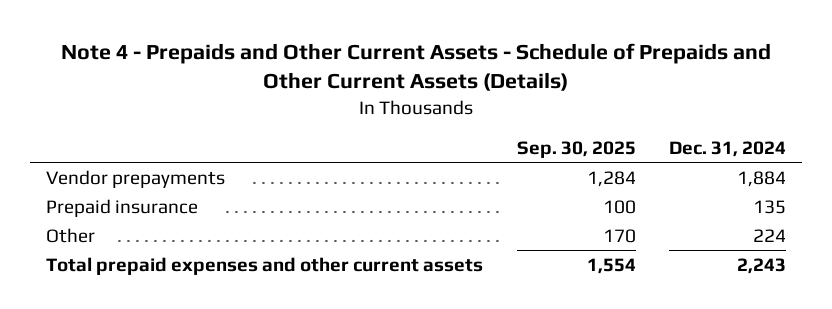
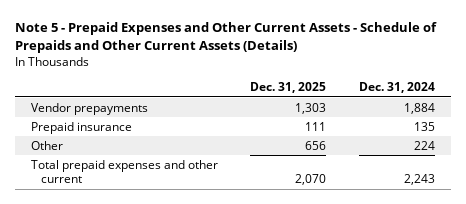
- Note 4 - Prepaids and Other Current Assets - Schedule of Prepaids and Other Current Assets (Details)
+ Note 5 - Prepaid Expenses and Other Current Assets - Schedule of Prepaids and Other Current Assets (Details)
- | Sep. 30, 2025 | Dec. 31, 2024
+ | Dec. 31, 2025 | Dec. 31, 2024
- Total prepaid expenses and other current assets | 1,554 | 2,243
+ Total prepaid expenses and other current | 2,070 | 2,243

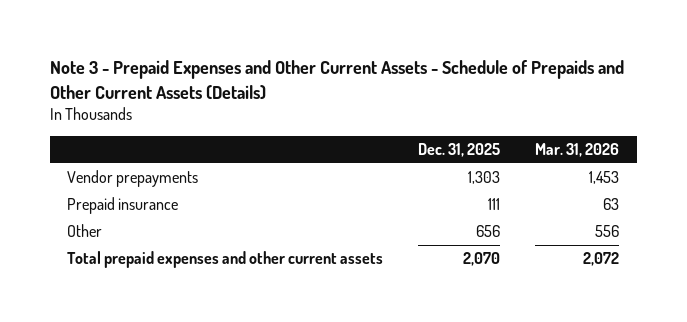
- Note 5 - Prepaid Expenses and Other Current Assets - Schedule of Prepaids and Other Current Assets (Details)
+ Note 3 - Prepaid Expenses and Other Current Assets - Schedule of Prepaids and Other Current Assets (Details)
- | Dec. 31, 2025 | Dec. 31, 2024
+ | Dec. 31, 2025 | Mar. 31, 2026
- Total prepaid expenses and other current | 2,070 | 2,243
+ Total prepaid expenses and other current assets | 2,070 | 2,072

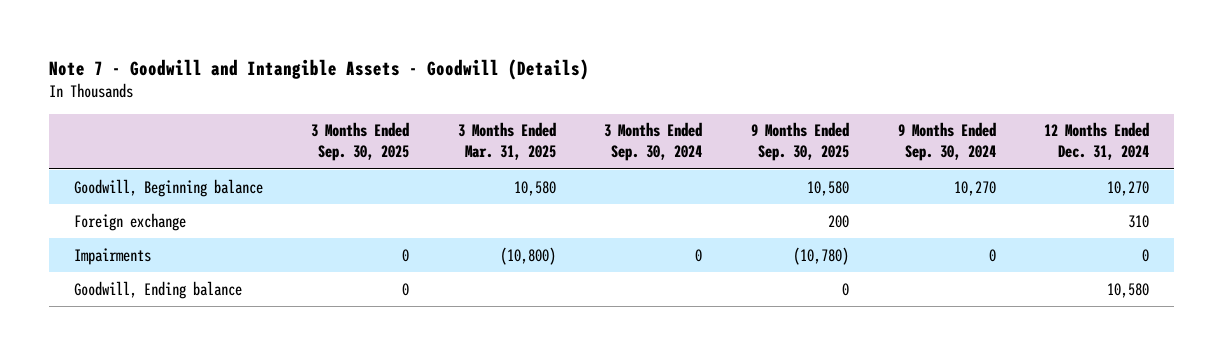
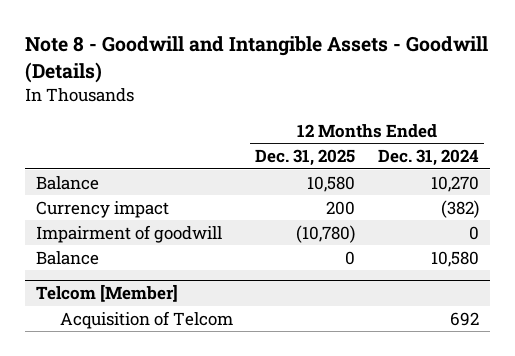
- Note 7 - Goodwill and Intangible Assets - Goodwill (Details)
+ Note 8 - Goodwill and Intangible Assets - Goodwill (Details)
- | 3 Months Ended Sep. 30, 2025 | 3 Months Ended Mar. 31, 2025 | 3 Months Ended Sep. 30, 2024 | 9 Months Ended Sep. 30, 2025 | 9 Months Ended Sep. 30, 2024 | 12 Months Ended Dec. 31, 2024
+ | 12 Months Ended Dec. 31, 2025 | 12 Months Ended Dec. 31, 2024
- Goodwill, Beginning balance | | 10,580 | | 10,580 | 10,270 | 10,270
- Foreign exchange | | | | 200 | | 310
- Impairments | 0 | (10,800) | 0 | (10,780) | 0 | 0
- Goodwill, Ending balance | 0 | | | 0 | | 10,580
+ Balance | 10,580 | 10,270
+ Currency impact | 200 | (382)
+ Impairment of goodwill | (10,780) | 0
+ Balance | 0 | 10,580
+ Telcom [Member]
+ Acquisition of Telcom | | 692

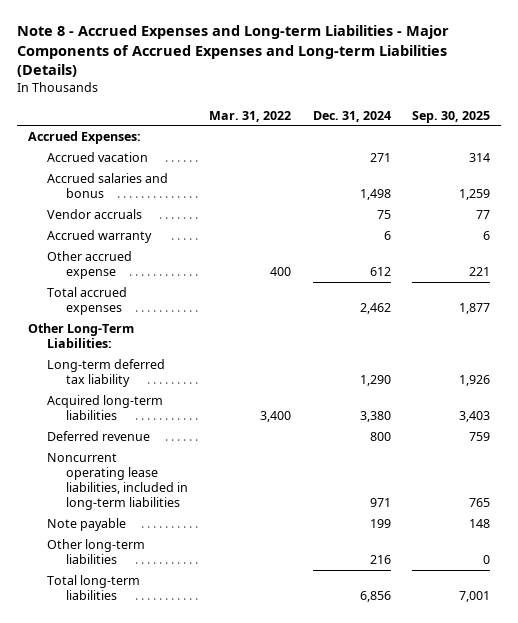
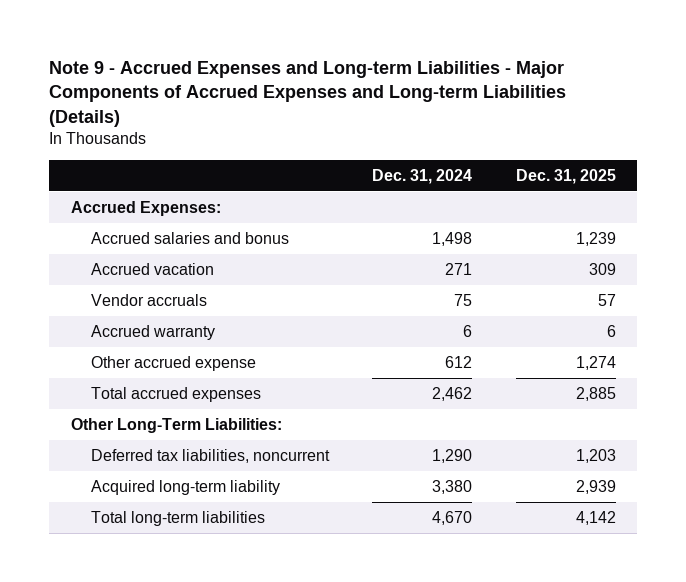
- Note 8 - Accrued Expenses and Long-term Liabilities - Major Components of Accrued Expenses and Long-term Liabilities (Details)
+ Note 9 - Accrued Expenses and Long-term Liabilities - Major Components of Accrued Expenses and Long-term Liabilities (Details)
- | Mar. 31, 2022 | Dec. 31, 2024 | Sep. 30, 2025
+ | Dec. 31, 2024 | Dec. 31, 2025
moved down: Accrued vacation | 271 | 309
- Long-term deferred tax liability | | 1,290 | 1,926
- Acquired long-term liabilities | 3,400 | 3,380 | 3,403
- Deferred revenue | | 800 | 759
- Noncurrent operating lease liabilities, included in long-term liabilities | | 971 | 765
- Note payable | | 199 | 148
- Other long-term liabilities | | 216 | 0
- Total long-term liabilities | | 6,856 | 7,001
+ Deferred tax liabilities, noncurrent | 1,290 | 1,203
+ Acquired long-term liability | 3,380 | 2,939
+ Total long-term liabilities | 4,670 | 4,142

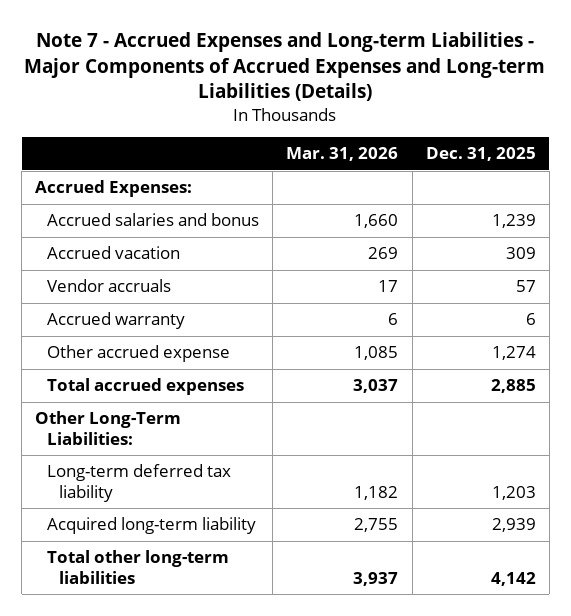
- Note 9 - Accrued Expenses and Long-term Liabilities - Major Components of Accrued Expenses and Long-term Liabilities (Details)
+ Note 7 - Accrued Expenses and Long-term Liabilities - Major Components of Accrued Expenses and Long-term Liabilities (Details)
- | Dec. 31, 2024 | Dec. 31, 2025
+ | Mar. 31, 2026 | Dec. 31, 2025
- Deferred tax liabilities, noncurrent | 1,290 | 1,203
+ Long-term deferred tax liability | 1,182 | 1,203
- Total long-term liabilities | 4,670 | 4,142
+ Total other long-term liabilities | 3,937 | 4,142

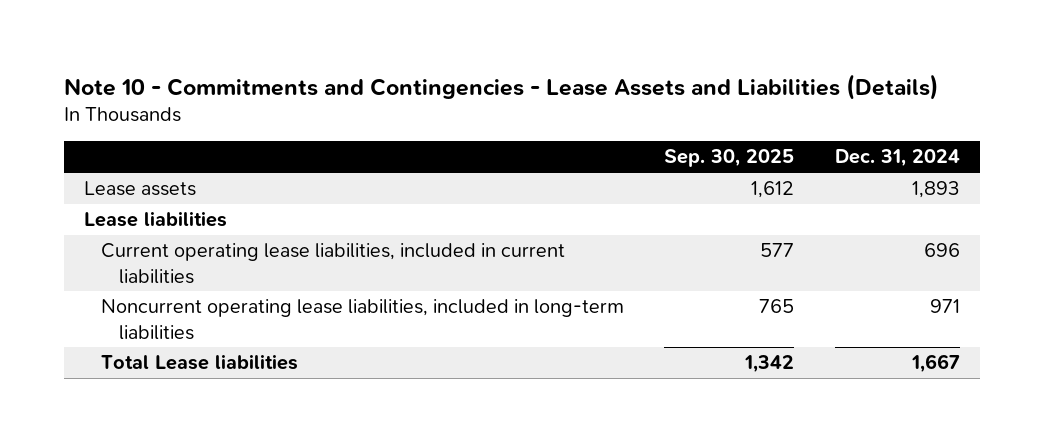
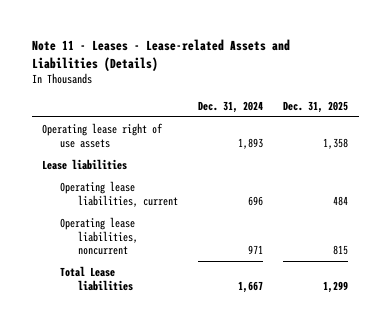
- Note 10 - Commitments and Contingencies - Lease Assets and Liabilities (Details)
+ Note 11 - Leases - Lease-related Assets and Liabilities (Details)
- | Sep. 30, 2025 | Dec. 31, 2024
+ | Dec. 31, 2024 | Dec. 31, 2025
- Lease assets | 1,612 | 1,893
+ Operating lease right of use assets | 1,893 | 1,358
- Current operating lease liabilities, included in current liabilities | 577 | 696
- Noncurrent operating lease liabilities, included in long-term liabilities | 765 | 971
+ Operating lease liabilities, current | 696 | 484
+ Operating lease liabilities, noncurrent | 971 | 815

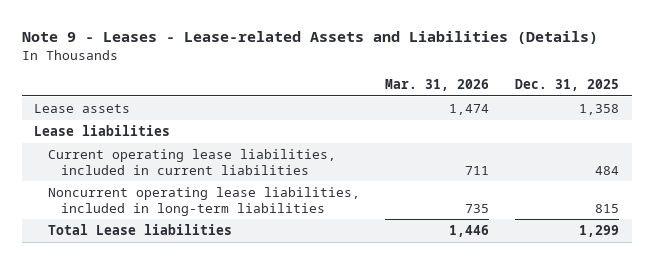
- Note 11 - Leases - Lease-related Assets and Liabilities (Details)
+ Note 9 - Leases - Lease-related Assets and Liabilities (Details)
- | Dec. 31, 2024 | Dec. 31, 2025
+ | Mar. 31, 2026 | Dec. 31, 2025
- Operating lease right of use assets | 1,893 | 1,358
+ Lease assets | 1,474 | 1,358
- Operating lease liabilities, current | 696 | 484
- Operating lease liabilities, noncurrent | 971 | 815
+ Current operating lease liabilities, included in current liabilities | 711 | 484
+ Noncurrent operating lease liabilities, included in long-term liabilities | 735 | 815

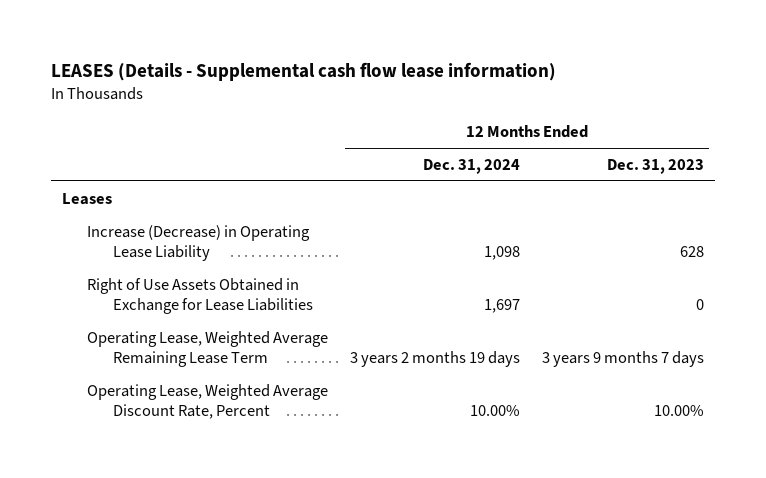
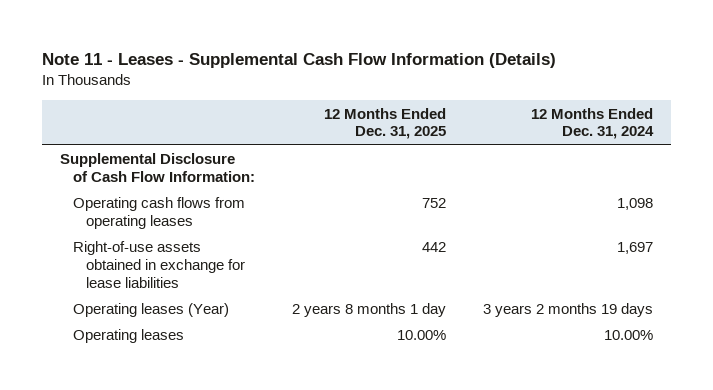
- LEASES (Details - Supplemental cash flow lease information)
+ Note 11 - Leases - Supplemental Cash Flow Information (Details)
- | 12 Months Ended Dec. 31, 2024 | 12 Months Ended Dec. 31, 2023
+ | 12 Months Ended Dec. 31, 2025 | 12 Months Ended Dec. 31, 2024
- Leases
- Increase (Decrease) in Operating Lease Liability | 1,098 | 628
- Right of Use Assets Obtained in Exchange for Lease Liabilities | 1,697 | 0
- Operating Lease, Weighted Average Remaining Lease Term | 3 years 2 months 19 days | 3 years 9 months 7 days
- Operating Lease, Weighted Average Discount Rate, Percent | 10.00% | 10.00%
+ Supplemental Disclosure of Cash Flow Information:
+ Operating cash flows from operating leases | 752 | 1,098
+ Right-of-use assets obtained in exchange for lease liabilities | 442 | 1,697
+ Operating leases (Year) | 2 years 8 months 1 day | 3 years 2 months 19 days
+ Operating leases | 10.00% | 10.00%

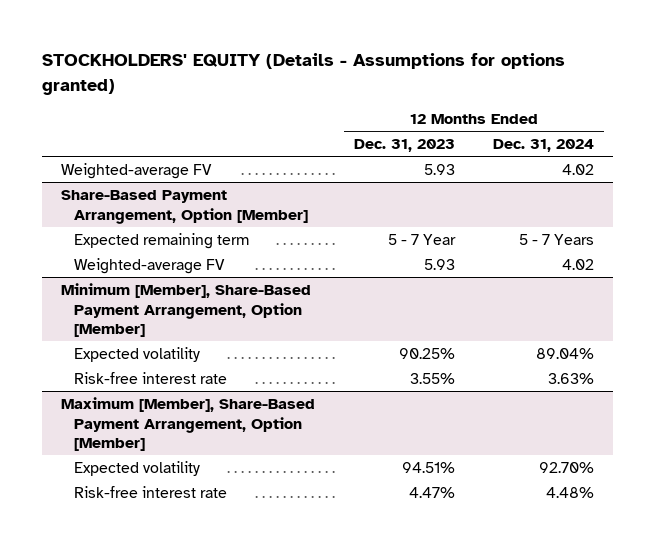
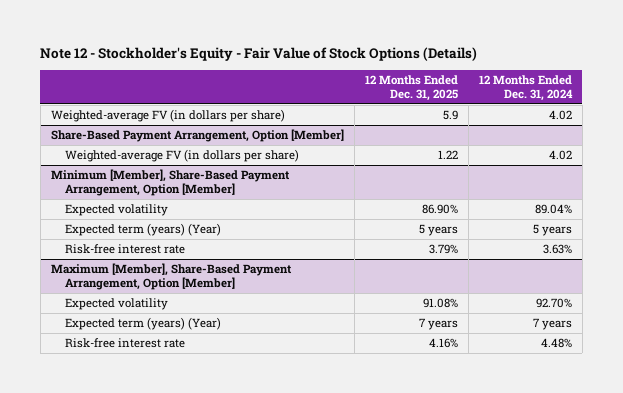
- STOCKHOLDERS' EQUITY (Details - Assumptions for options granted)
+ Note 12 - Stockholder's Equity - Fair Value of Stock Options (Details)
- | 12 Months Ended Dec. 31, 2023 | 12 Months Ended Dec. 31, 2024
+ | 12 Months Ended Dec. 31, 2025 | 12 Months Ended Dec. 31, 2024
- Weighted-average FV | 5.93 | 4.02
+ Weighted-average FV (in dollars per share) | 5.9 | 4.02
@ Share-Based Payment Arrangement, Option [Member]
- Expected remaining term | 5 - 7 Year | 5 - 7 Years
- Weighted-average FV | 5.93 | 4.02
+ Weighted-average FV (in dollars per share) | 1.22 | 4.02
@ Minimum [Member], Share-Based Payment Arrangement, Option [Member]
+ Expected term (years) (Year) | 5 years | 5 years
@ Maximum [Member], Share-Based Payment Arrangement, Option [Member]
+ Expected term (years) (Year) | 7 years | 7 years

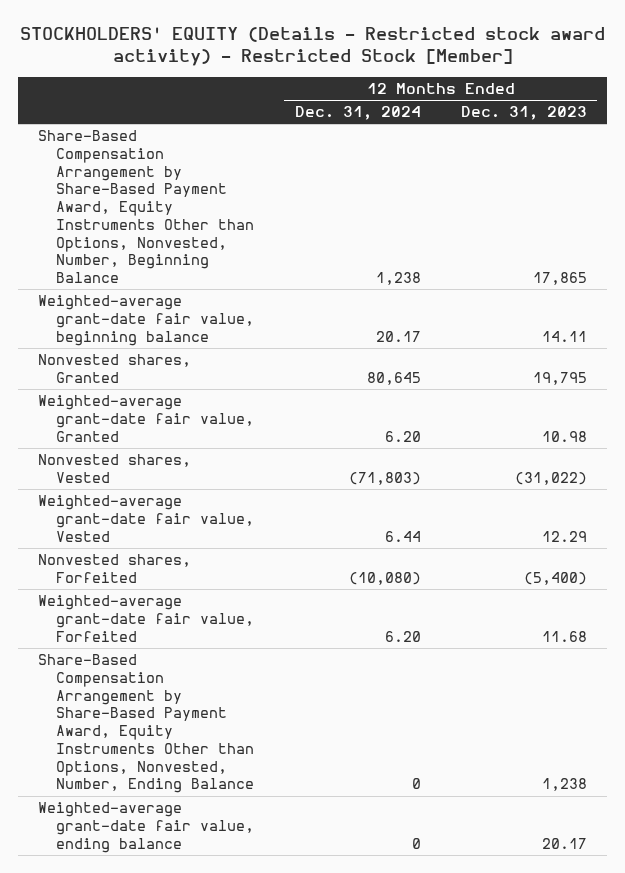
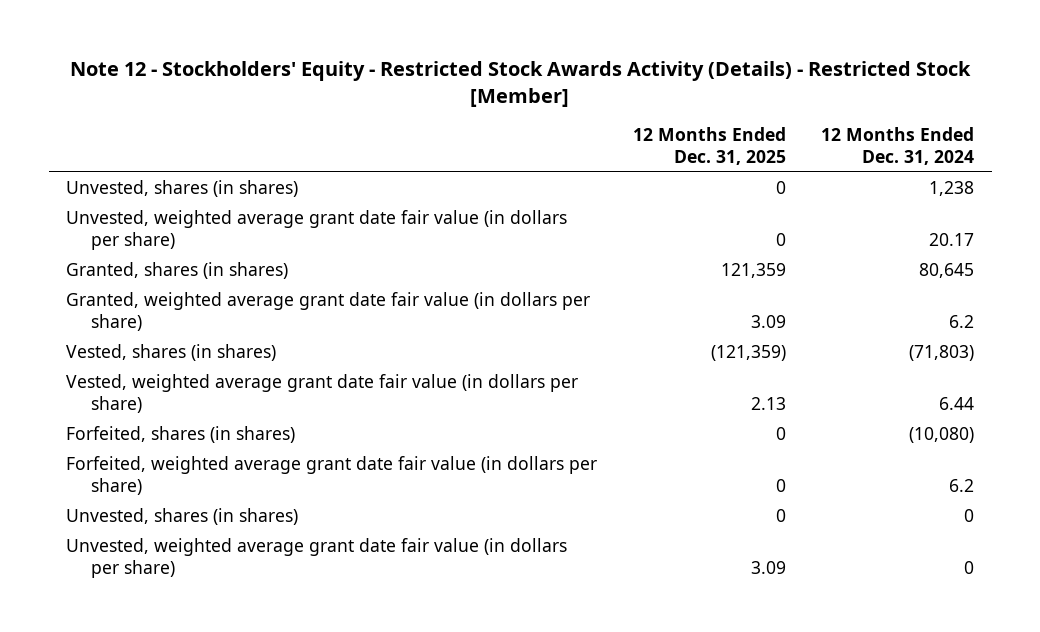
- STOCKHOLDERS' EQUITY (Details - Restricted stock award activity) - Restricted Stock [Member]
+ Note 12 - Stockholders' Equity - Restricted Stock Awards Activity (Details) - Restricted Stock [Member]
- | 12 Months Ended Dec. 31, 2024 | 12 Months Ended Dec. 31, 2023
+ | 12 Months Ended Dec. 31, 2025 | 12 Months Ended Dec. 31, 2024
- Share-Based Compensation Arrangement by Share-Based Payment Award, Equity Instruments Other than Options, Nonvested, Number, Beginning Balance | 1,238 | 17,865
- Weighted-average grant-date fair value, beginning balance | 20.17 | 14.11
- Nonvested shares, Granted | 80,645 | 19,795
- Weighted-average grant-date fair value, Granted | 6.20 | 10.98
- Nonvested shares, Vested | (71,803) | (31,022)
- Weighted-average grant-date fair value, Vested | 6.44 | 12.29
- Nonvested shares, Forfeited | (10,080) | (5,400)
- Weighted-average grant-date fair value, Forfeited | 6.20 | 11.68
- Share-Based Compensation Arrangement by Share-Based Payment Award, Equity Instruments Other than Options, Nonvested, Number, Ending Balance | 0 | 1,238
- Weighted-average grant-date fair value, ending balance | 0 | 20.17
+ Unvested, shares (in shares) | 0 | 1,238
+ Unvested, weighted average grant date fair value (in dollars per share) | 0 | 20.17
+ Granted, shares (in shares) | 121,359 | 80,645
+ Granted, weighted average grant date fair value (in dollars per share) | 3.09 | 6.2
+ Vested, shares (in shares) | (121,359) | (71,803)
+ Vested, weighted average grant date fair value (in dollars per share) | 2.13 | 6.44
+ Forfeited, shares (in shares) | 0 | (10,080)
+ Forfeited, weighted average grant date fair value (in dollars per share) | 0 | 6.2
+ Unvested, shares (in shares) | 0 | 0
+ Unvested, weighted average grant date fair value (in dollars per share) | 3.09 | 0

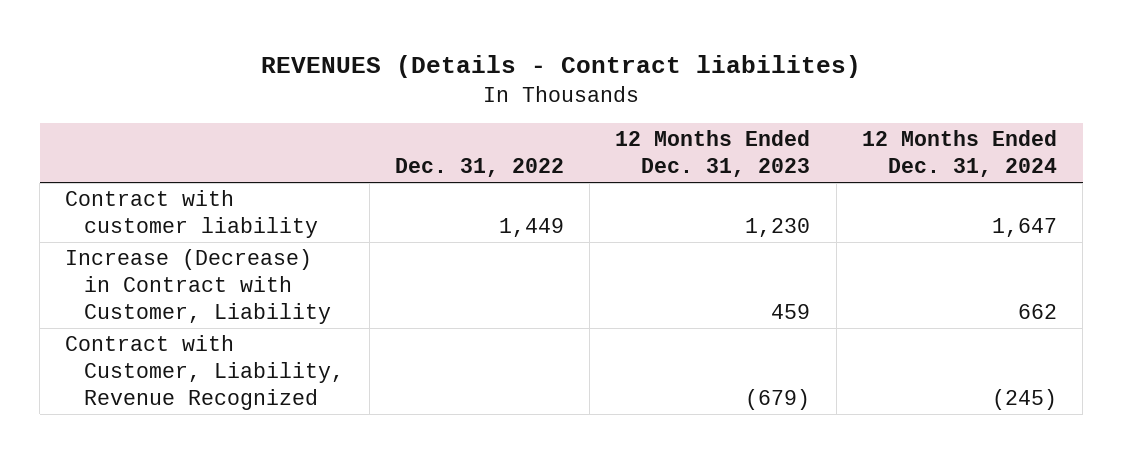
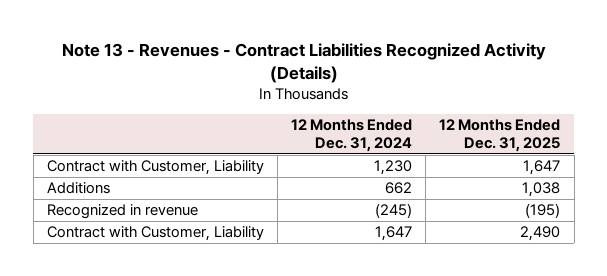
- REVENUES (Details - Contract liabilites)
+ Note 13 - Revenues - Contract Liabilities Recognized Activity (Details)
- | Dec. 31, 2022 | 12 Months Ended Dec. 31, 2023 | 12 Months Ended Dec. 31, 2024
+ | 12 Months Ended Dec. 31, 2024 | 12 Months Ended Dec. 31, 2025
- Contract with customer liability | 1,449 | 1,230 | 1,647
- Increase (Decrease) in Contract with Customer, Liability | | 459 | 662
- Contract with Customer, Liability, Revenue Recognized | | (679) | (245)
+ Contract with Customer, Liability | 1,230 | 1,647
+ Additions | 662 | 1,038
+ Recognized in revenue | (245) | (195)
+ Contract with Customer, Liability | 1,647 | 2,490

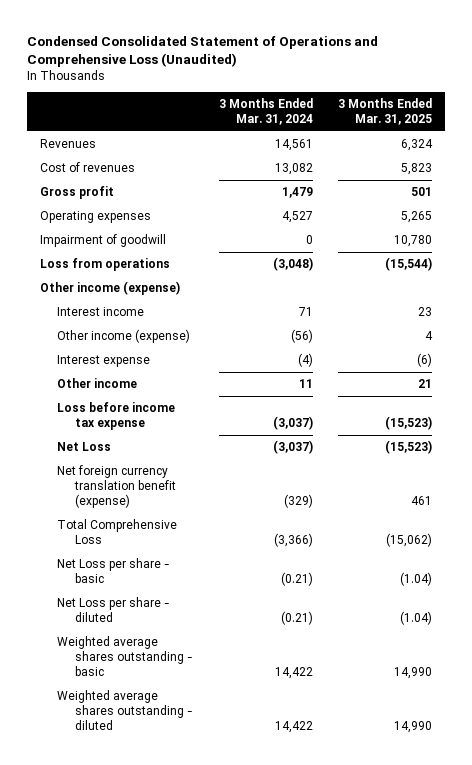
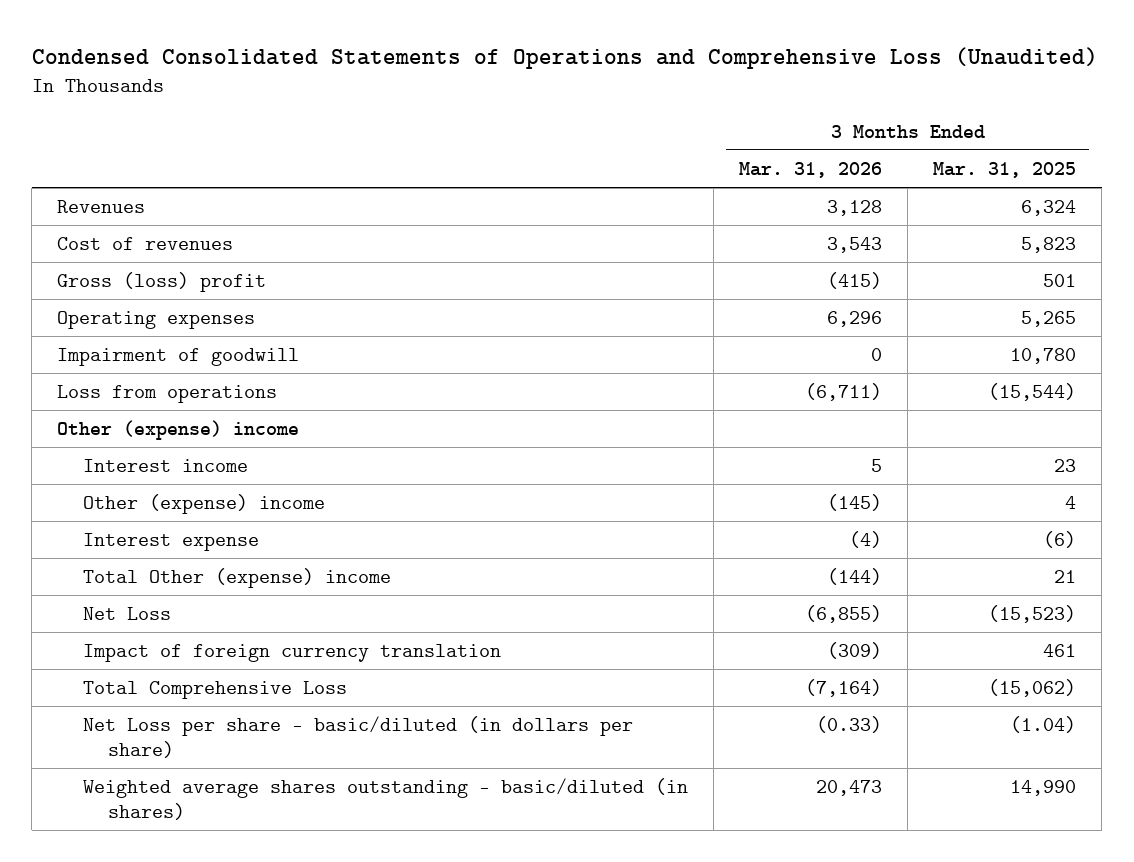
- Condensed Consolidated Statement of Operations and Comprehensive Loss (Unaudited)
+ Condensed Consolidated Statements of Operations and Comprehensive Loss (Unaudited)
- | 3 Months Ended Mar. 31, 2024 | 3 Months Ended Mar. 31, 2025
+ | 3 Months Ended Mar. 31, 2026 | 3 Months Ended Mar. 31, 2025
- Gross profit | 1,479 | 501
+ Gross (loss) profit | (415) | 501
- Other income (expense)
+ Other (expense) income
- Other income (expense) | (56) | 4
+ Other (expense) income | (145) | 4
- Other income | 11 | 21
- Loss before income tax expense | (3,037) | (15,523)
+ Total Other (expense) income | (144) | 21
- Net foreign currency translation benefit (expense) | (329) | 461
+ Impact of foreign currency translation | (309) | 461
- Net Loss per share - basic | (0.21) | (1.04)
- Net Loss per share - diluted | (0.21) | (1.04)
- Weighted average shares outstanding - basic | 14,422 | 14,990
- Weighted average shares outstanding - diluted | 14,422 | 14,990
+ Net Loss per share - basic/diluted (in dollars per share) | (0.33) | (1.04)
+ Weighted average shares outstanding - basic/diluted (in shares) | 20,473 | 14,990

